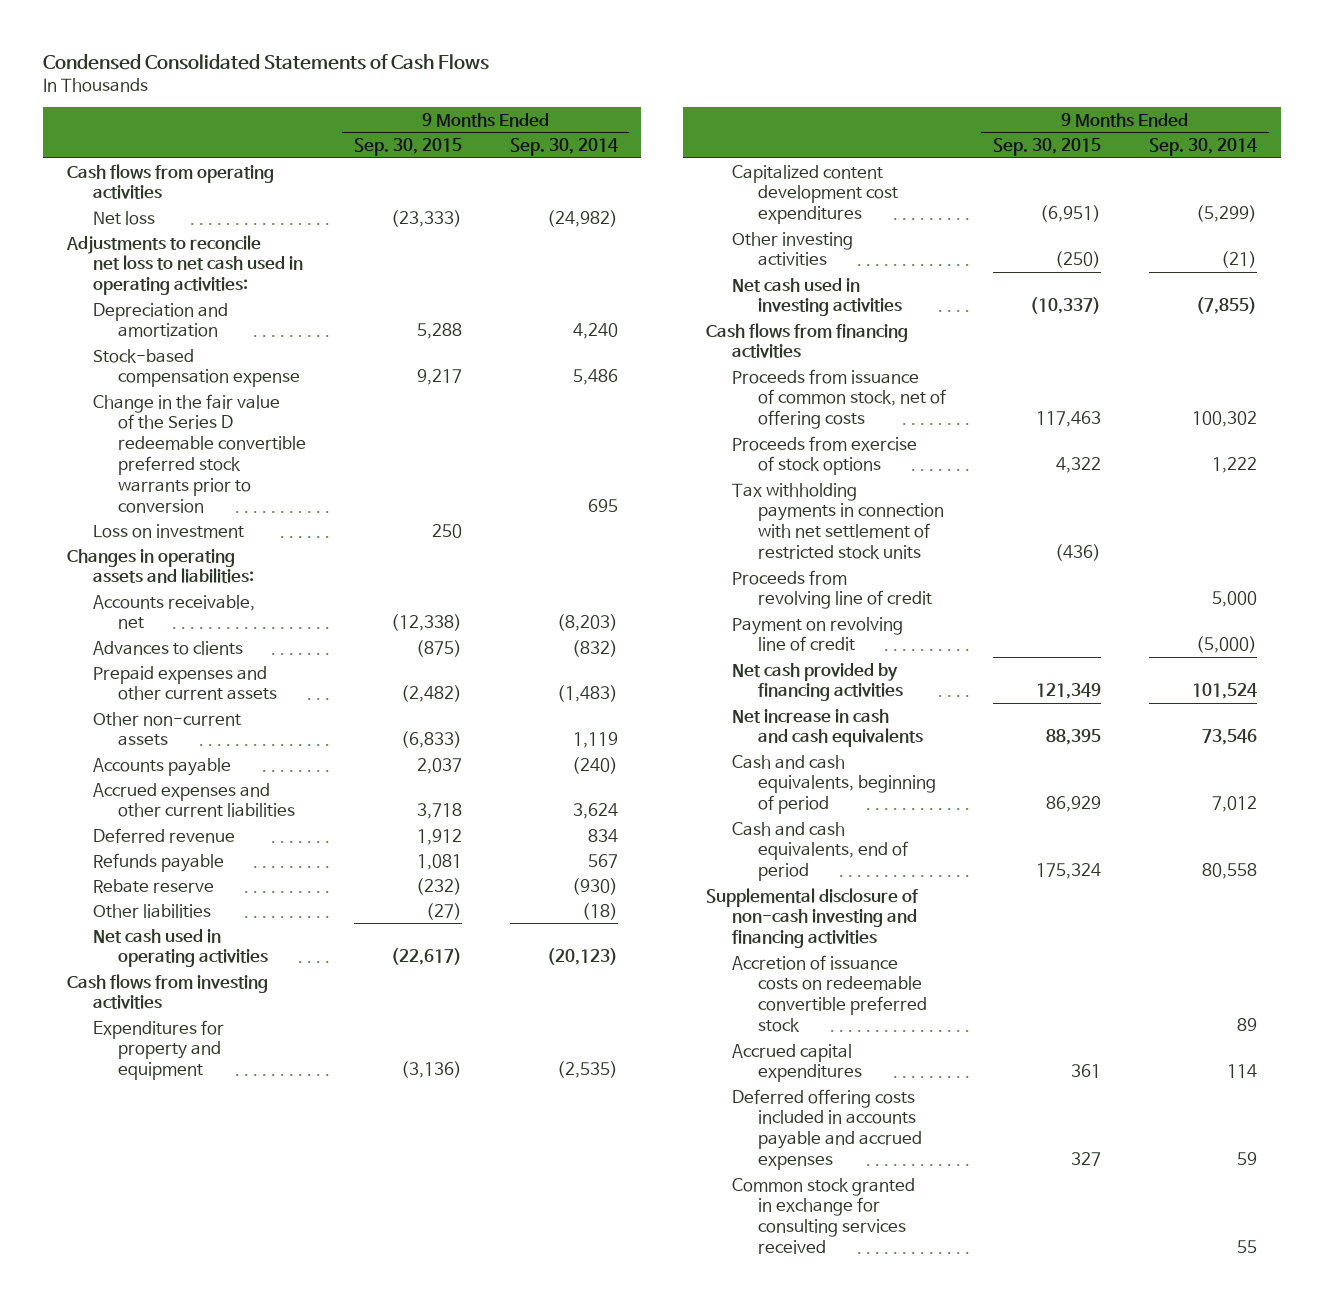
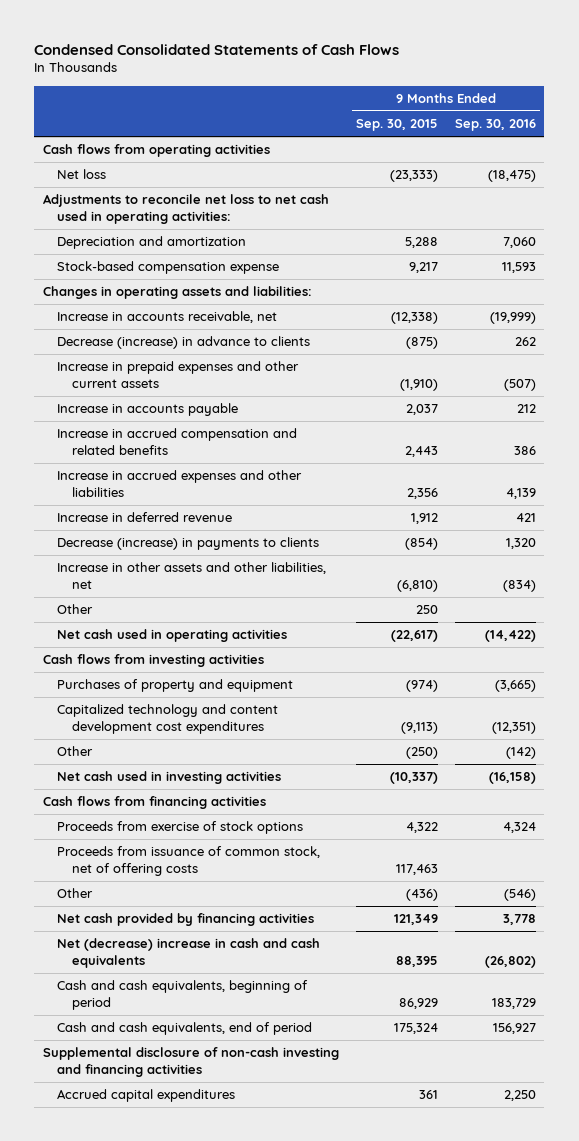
- | 9 Months Ended Sep. 30, 2015 | 9 Months Ended Sep. 30, 2014
+ | 9 Months Ended Sep. 30, 2015 | 9 Months Ended Sep. 30, 2016
- Change in the fair value of the Series D redeemable convertible preferred stock warrants prior to conversion | | 695
- Loss on investment | 250 |
- Accounts receivable, net | (12,338) | (8,203)
- Advances to clients | (875) | (832)
- Prepaid expenses and other current assets | (2,482) | (1,483)
- Other non-current assets | (6,833) | 1,119
- Accounts payable | 2,037 | (240)
- Accrued expenses and other current liabilities | 3,718 | 3,624
- Deferred revenue | 1,912 | 834
- Refunds payable | 1,081 | 567
- Rebate reserve | (232) | (930)
- Other liabilities | (27) | (18)
+ Increase in accounts receivable, net | (12,338) | (19,999)
+ Decrease (increase) in advance to clients | (875) | 262
+ Increase in prepaid expenses and other current assets | (1,910) | (507)
+ Increase in accounts payable | 2,037 | 212
+ Increase in accrued compensation and related benefits | 2,443 | 386
+ Increase in accrued expenses and other liabilities | 2,356 | 4,139
+ Increase in deferred revenue | 1,912 | 421
+ Decrease (increase) in payments to clients | (854) | 1,320
+ Increase in other assets and other liabilities, net | (6,810) | (834)
+ Other | 250 |
- Expenditures for property and equipment | (3,136) | (2,535)
- Capitalized content development cost expenditures | (6,951) | (5,299)
- Other investing activities | (250) | (21)
+ Purchases of property and equipment | (974) | (3,665)
+ Capitalized technology and content development cost expenditures | (9,113) | (12,351)
+ Other | (250) | (142)
- Tax withholding payments in connection with net settlement of restricted stock units | (436) |
- Proceeds from revolving line of credit | | 5,000
- Payment on revolving line of credit | | (5,000)
moved down: Proceeds from issuance of common stock, net of offering costs | 117,463 |
+ Other | (436) | (546)
- Net increase in cash and cash equivalents | 88,395 | 73,546
+ Net (decrease) increase in cash and cash equivalents | 88,395 | (26,802)
- Accretion of issuance costs on redeemable convertible preferred stock | | 89
- Deferred offering costs included in accounts payable and accrued expenses | 327 | 59
- Common stock granted in exchange for consulting services received | | 55

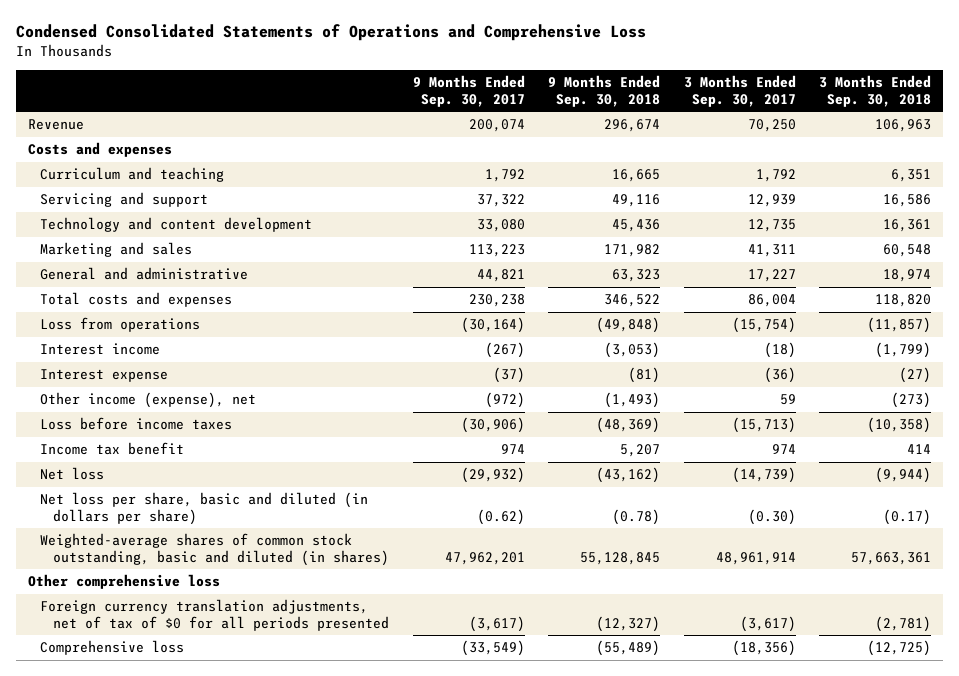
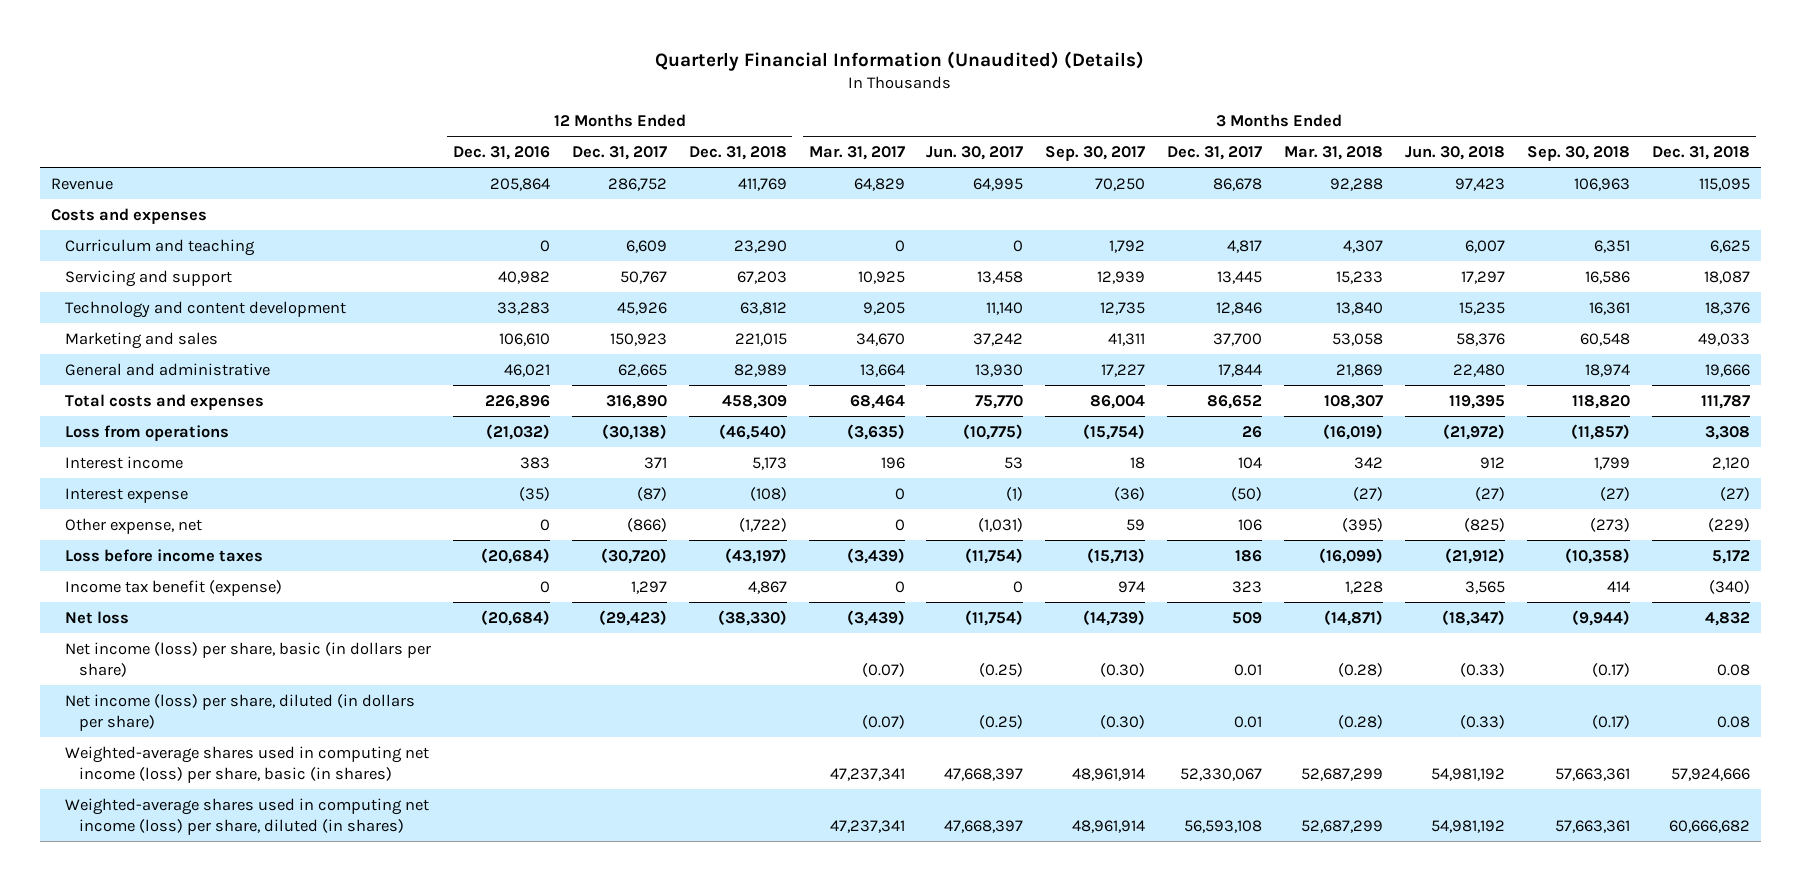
- Condensed Consolidated Statements of Operations and Comprehensive Loss
+ Quarterly Financial Information (Unaudited) (Details)
- | 9 Months Ended Sep. 30, 2017 | 9 Months Ended Sep. 30, 2018 | 3 Months Ended Sep. 30, 2017 | 3 Months Ended Sep. 30, 2018
+ | 12 Months Ended Dec. 31, 2016 | 12 Months Ended Dec. 31, 2017 | 12 Months Ended Dec. 31, 2018 | 3 Months Ended Mar. 31, 2017 | 3 Months Ended Jun. 30, 2017 | 3 Months Ended Sep. 30, 2017 | 3 Months Ended Dec. 31, 2017 | 3 Months Ended Mar. 31, 2018 | 3 Months Ended Jun. 30, 2018 | 3 Months Ended Sep. 30, 2018 | 3 Months Ended Dec. 31, 2018
- Interest income | (267) | (3,053) | (18) | (1,799)
+ Interest income | 383 | 371 | 5,173 | 196 | 53 | 18 | 104 | 342 | 912 | 1,799 | 2,120
- Other income (expense), net | (972) | (1,493) | 59 | (273)
+ Other expense, net | 0 | (866) | (1,722) | 0 | (1,031) | 59 | 106 | (395) | (825) | (273) | (229)
- Income tax benefit | 974 | 5,207 | 974 | 414
+ Income tax benefit (expense) | 0 | 1,297 | 4,867 | 0 | 0 | 974 | 323 | 1,228 | 3,565 | 414 | (340)
- Net loss per share, basic and diluted (in dollars per share) | (0.62) | (0.78) | (0.30) | (0.17)
- Weighted-average shares of common stock outstanding, basic and diluted (in shares) | 47,962,201 | 55,128,845 | 48,961,914 | 57,663,361
- Other comprehensive loss
- Foreign currency translation adjustments, net of tax of $0 for all periods presented | (3,617) | (12,327) | (3,617) | (2,781)
- Comprehensive loss | (33,549) | (55,489) | (18,356) | (12,725)
+ Net income (loss) per share, basic (in dollars per share) | | | | (0.07) | (0.25) | (0.30) | 0.01 | (0.28) | (0.33) | (0.17) | 0.08
+ Net income (loss) per share, diluted (in dollars per share) | | | | (0.07) | (0.25) | (0.30) | 0.01 | (0.28) | (0.33) | (0.17) | 0.08
+ Weighted-average shares used in computing net income (loss) per share, basic (in shares) | | | | 47,237,341 | 47,668,397 | 48,961,914 | 52,330,067 | 52,687,299 | 54,981,192 | 57,663,361 | 57,924,666
+ Weighted-average shares used in computing net income (loss) per share, diluted (in shares) | | | | 47,237,341 | 47,668,397 | 48,961,914 | 56,593,108 | 52,687,299 | 54,981,192 | 57,663,361 | 60,666,682

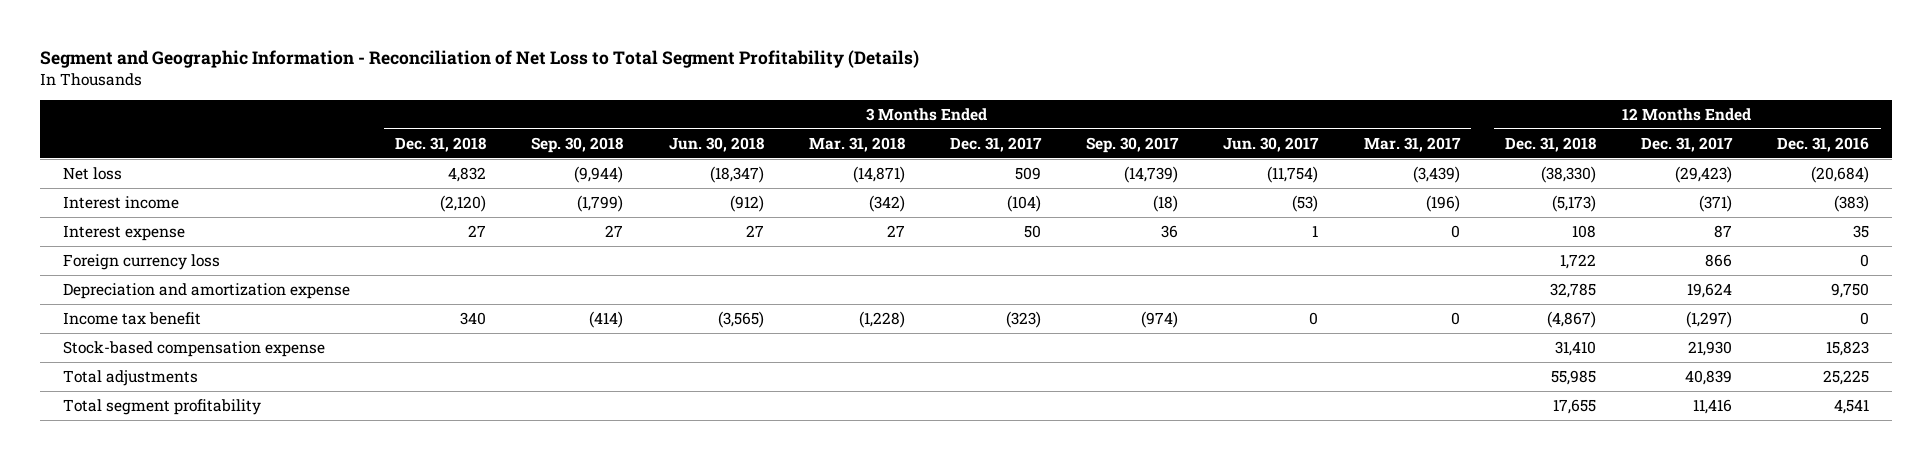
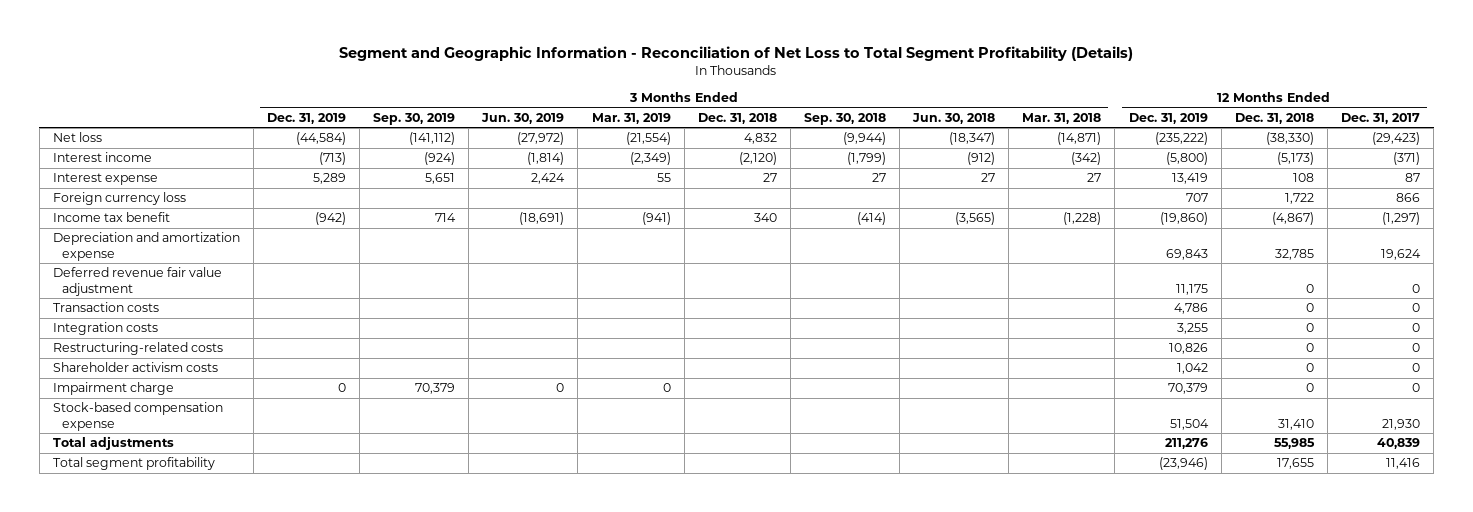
- | 3 Months Ended Dec. 31, 2018 | 3 Months Ended Sep. 30, 2018 | 3 Months Ended Jun. 30, 2018 | 3 Months Ended Mar. 31, 2018 | 3 Months Ended Dec. 31, 2017 | 3 Months Ended Sep. 30, 2017 | 3 Months Ended Jun. 30, 2017 | 3 Months Ended Mar. 31, 2017 | 12 Months Ended Dec. 31, 2018 | 12 Months Ended Dec. 31, 2017 | 12 Months Ended Dec. 31, 2016
+ | 3 Months Ended Dec. 31, 2019 | 3 Months Ended Sep. 30, 2019 | 3 Months Ended Jun. 30, 2019 | 3 Months Ended Mar. 31, 2019 | 3 Months Ended Dec. 31, 2018 | 3 Months Ended Sep. 30, 2018 | 3 Months Ended Jun. 30, 2018 | 3 Months Ended Mar. 31, 2018 | 12 Months Ended Dec. 31, 2019 | 12 Months Ended Dec. 31, 2018 | 12 Months Ended Dec. 31, 2017
moved down: Depreciation and amortization expense | | | | | | | | | 69,843 | 32,785 | 19,624
+ Deferred revenue fair value adjustment | | | | | | | | | 11,175 | 0 | 0
+ Transaction costs | | | | | | | | | 4,786 | 0 | 0
+ Integration costs | | | | | | | | | 3,255 | 0 | 0
+ Restructuring-related costs | | | | | | | | | 10,826 | 0 | 0
+ Shareholder activism costs | | | | | | | | | 1,042 | 0 | 0
+ Impairment charge | 0 | 70,379 | 0 | 0 | | | | | 70,379 | 0 | 0

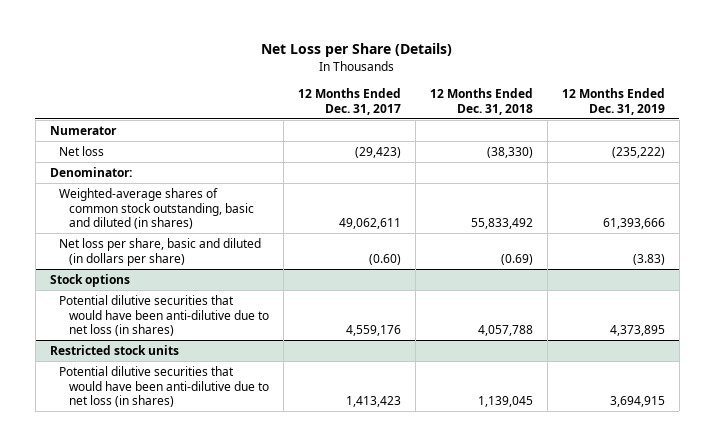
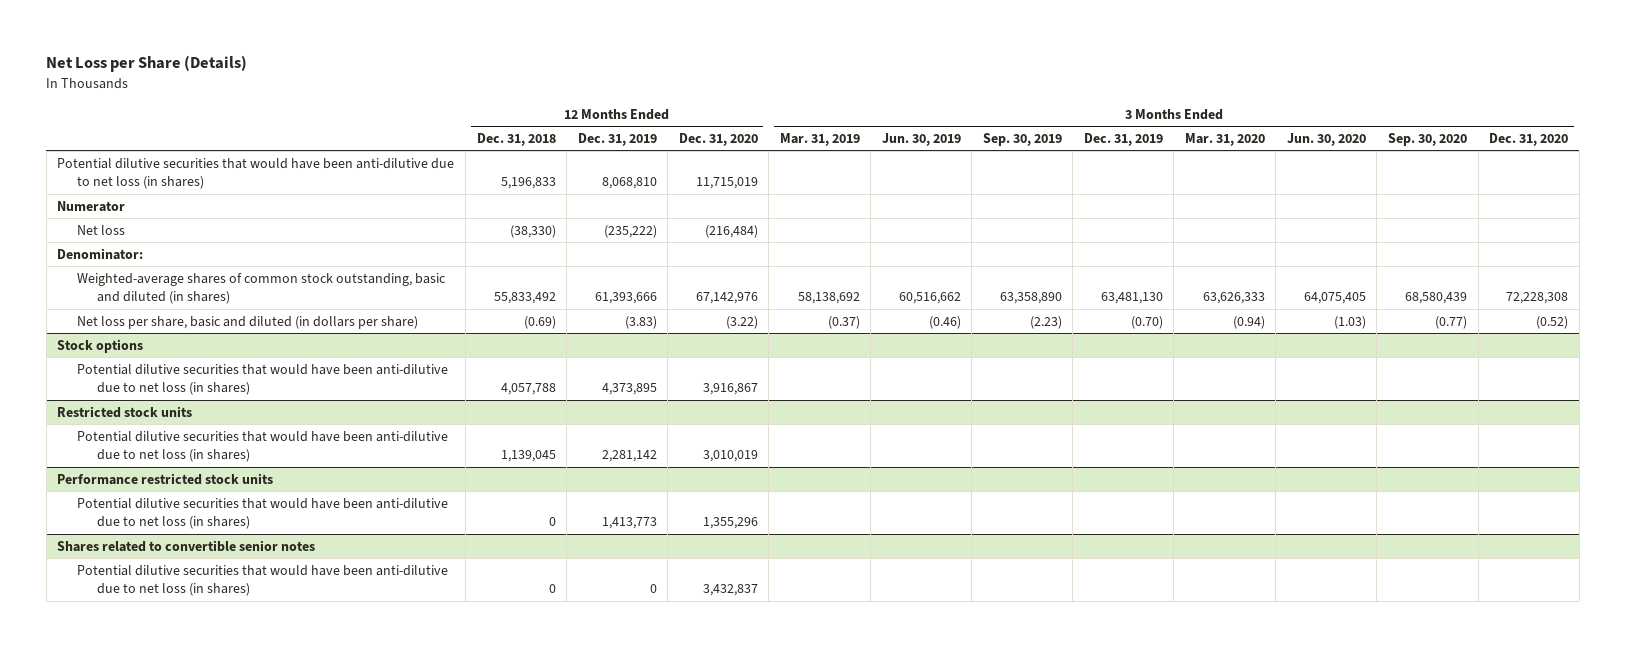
- | 12 Months Ended Dec. 31, 2017 | 12 Months Ended Dec. 31, 2018 | 12 Months Ended Dec. 31, 2019
+ | 12 Months Ended Dec. 31, 2018 | 12 Months Ended Dec. 31, 2019 | 12 Months Ended Dec. 31, 2020 | 3 Months Ended Mar. 31, 2019 | 3 Months Ended Jun. 30, 2019 | 3 Months Ended Sep. 30, 2019 | 3 Months Ended Dec. 31, 2019 | 3 Months Ended Mar. 31, 2020 | 3 Months Ended Jun. 30, 2020 | 3 Months Ended Sep. 30, 2020 | 3 Months Ended Dec. 31, 2020
+ Potential dilutive securities that would have been anti-dilutive due to net loss (in shares) | 5,196,833 | 8,068,810 | 11,715,019 | | | | | | | |
@ Restricted stock units
- Potential dilutive securities that would have been anti-dilutive due to net loss (in shares) | 1,413,423 | 1,139,045 | 3,694,915
+ Potential dilutive securities that would have been anti-dilutive due to net loss (in shares) | 1,139,045 | 2,281,142 | 3,010,019 | | | | | | | |
+ Performance restricted stock units
+ Potential dilutive securities that would have been anti-dilutive due to net loss (in shares) | 0 | 1,413,773 | 1,355,296 | | | | | | | |
+ Shares related to convertible senior notes
+ Potential dilutive securities that would have been anti-dilutive due to net loss (in shares) | 0 | 0 | 3,432,837 | | | | | | | |

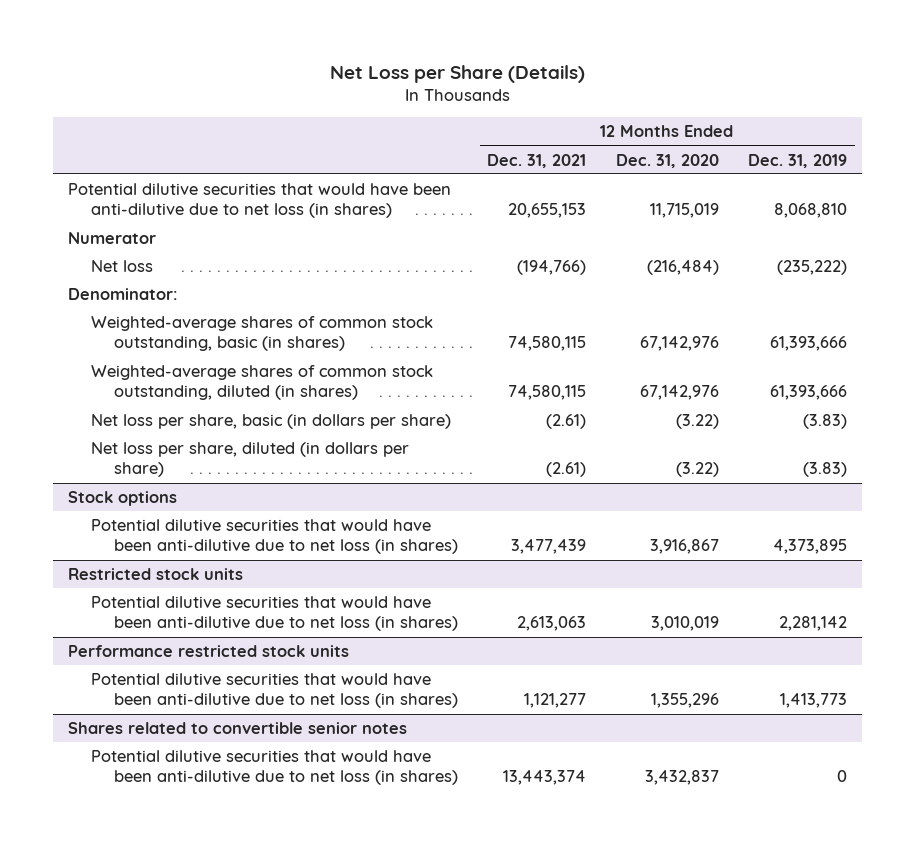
- | 12 Months Ended Dec. 31, 2018 | 12 Months Ended Dec. 31, 2019 | 12 Months Ended Dec. 31, 2020 | 3 Months Ended Mar. 31, 2019 | 3 Months Ended Jun. 30, 2019 | 3 Months Ended Sep. 30, 2019 | 3 Months Ended Dec. 31, 2019 | 3 Months Ended Mar. 31, 2020 | 3 Months Ended Jun. 30, 2020 | 3 Months Ended Sep. 30, 2020 | 3 Months Ended Dec. 31, 2020
+ | 12 Months Ended Dec. 31, 2021 | 12 Months Ended Dec. 31, 2020 | 12 Months Ended Dec. 31, 2019
- Weighted-average shares of common stock outstanding, basic and diluted (in shares) | 55,833,492 | 61,393,666 | 67,142,976 | 58,138,692 | 60,516,662 | 63,358,890 | 63,481,130 | 63,626,333 | 64,075,405 | 68,580,439 | 72,228,308
- Net loss per share, basic and diluted (in dollars per share) | (0.69) | (3.83) | (3.22) | (0.37) | (0.46) | (2.23) | (0.70) | (0.94) | (1.03) | (0.77) | (0.52)
+ Weighted-average shares of common stock outstanding, basic (in shares) | 74,580,115 | 67,142,976 | 61,393,666
+ Weighted-average shares of common stock outstanding, diluted (in shares) | 74,580,115 | 67,142,976 | 61,393,666
+ Net loss per share, basic (in dollars per share) | (2.61) | (3.22) | (3.83)
+ Net loss per share, diluted (in dollars per share) | (2.61) | (3.22) | (3.83)

